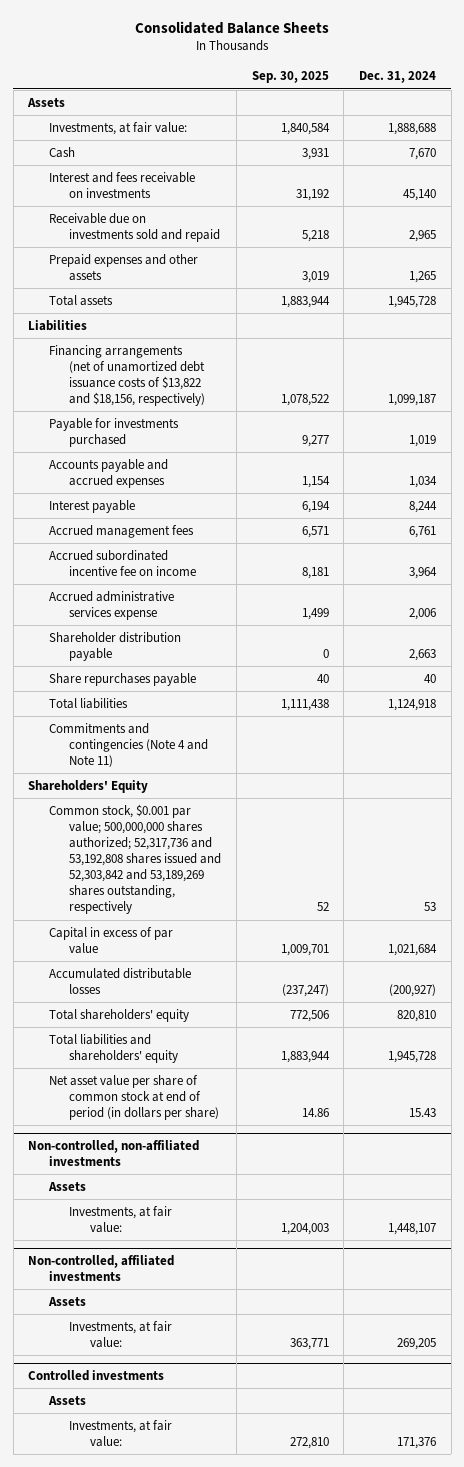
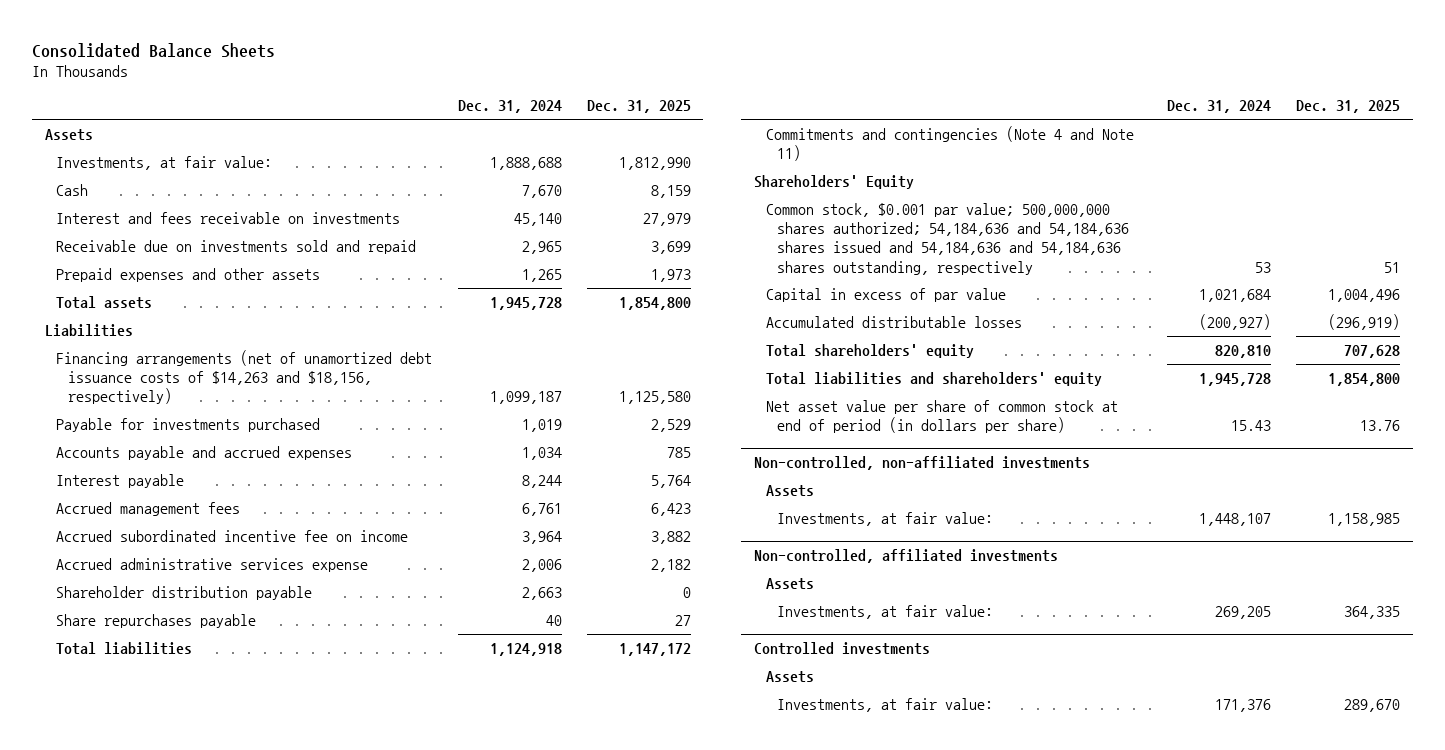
- | Sep. 30, 2025 | Dec. 31, 2024
+ | Dec. 31, 2024 | Dec. 31, 2025
- Financing arrangements (net of unamortized debt issuance costs of $13,822 and $18,156, respectively) | 1,078,522 | 1,099,187
+ Financing arrangements (net of unamortized debt issuance costs of $14,263 and $18,156, respectively) | 1,099,187 | 1,125,580
- Common stock, $0.001 par value; 500,000,000 shares authorized; 52,317,736 and 53,192,808 shares issued and 52,303,842 and 53,189,269 shares outstanding, respectively | 52 | 53
+ Common stock, $0.001 par value; 500,000,000 shares authorized; 54,184,636 and 54,184,636 shares issued and 54,184,636 and 54,184,636 shares outstanding, respectively | 53 | 51

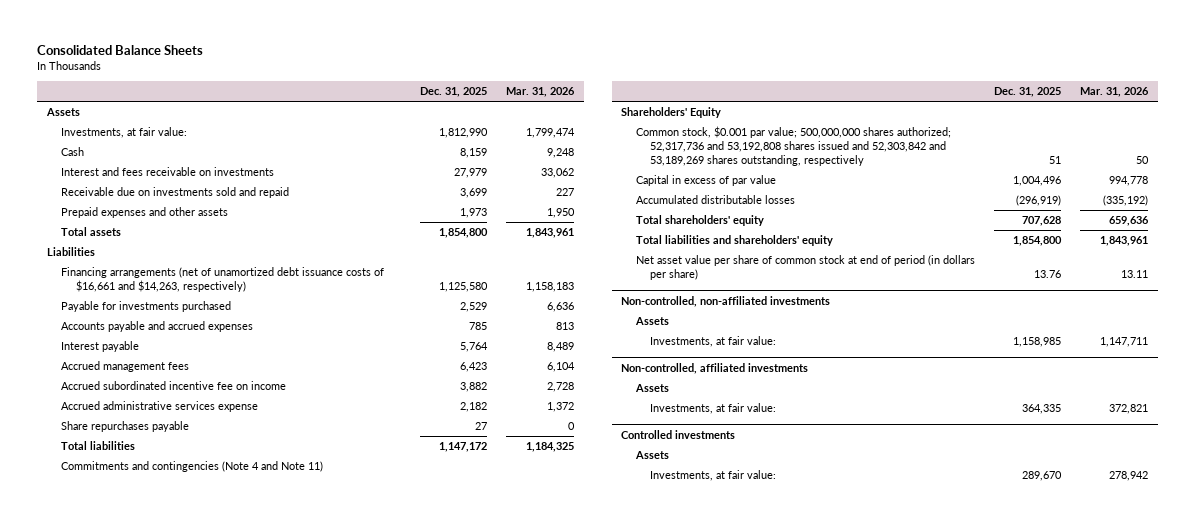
- | Dec. 31, 2024 | Dec. 31, 2025
+ | Dec. 31, 2025 | Mar. 31, 2026
- Financing arrangements (net of unamortized debt issuance costs of $14,263 and $18,156, respectively) | 1,099,187 | 1,125,580
+ Financing arrangements (net of unamortized debt issuance costs of $16,661 and $14,263, respectively) | 1,125,580 | 1,158,183
- Shareholder distribution payable | 2,663 | 0
- Common stock, $0.001 par value; 500,000,000 shares authorized; 54,184,636 and 54,184,636 shares issued and 54,184,636 and 54,184,636 shares outstanding, respectively | 53 | 51
+ Common stock, $0.001 par value; 500,000,000 shares authorized; 52,317,736 and 53,192,808 shares issued and 52,303,842 and 53,189,269 shares outstanding, respectively | 51 | 50

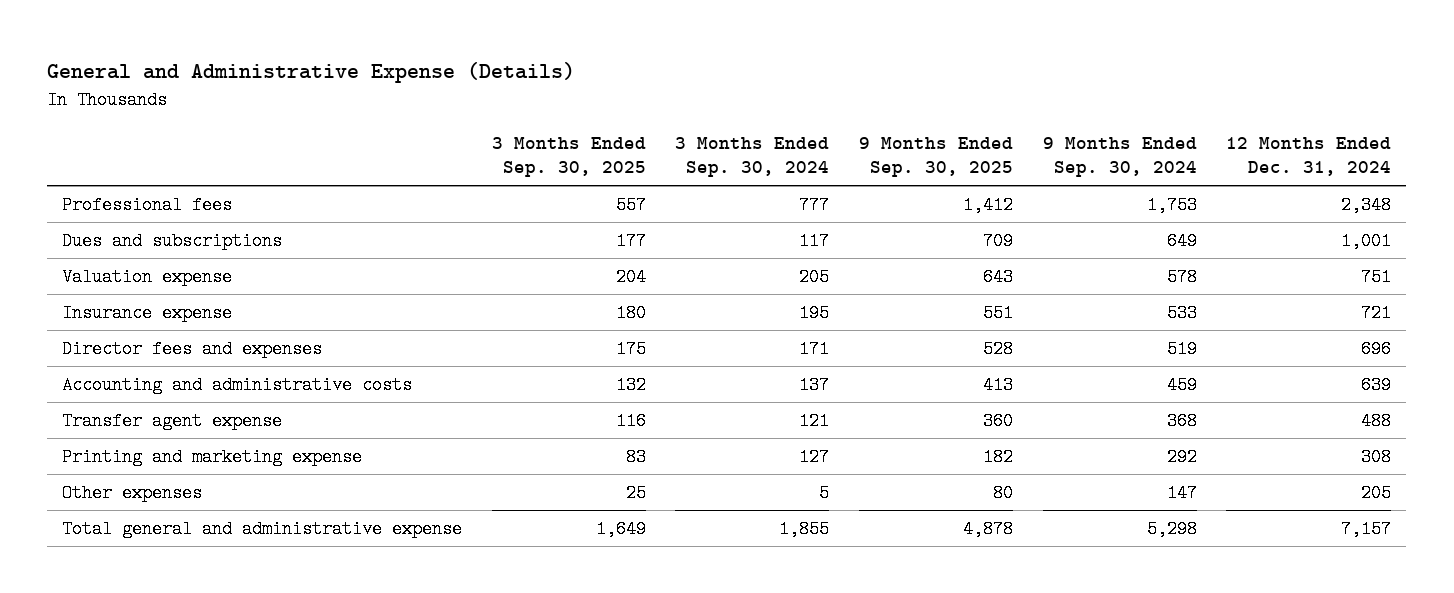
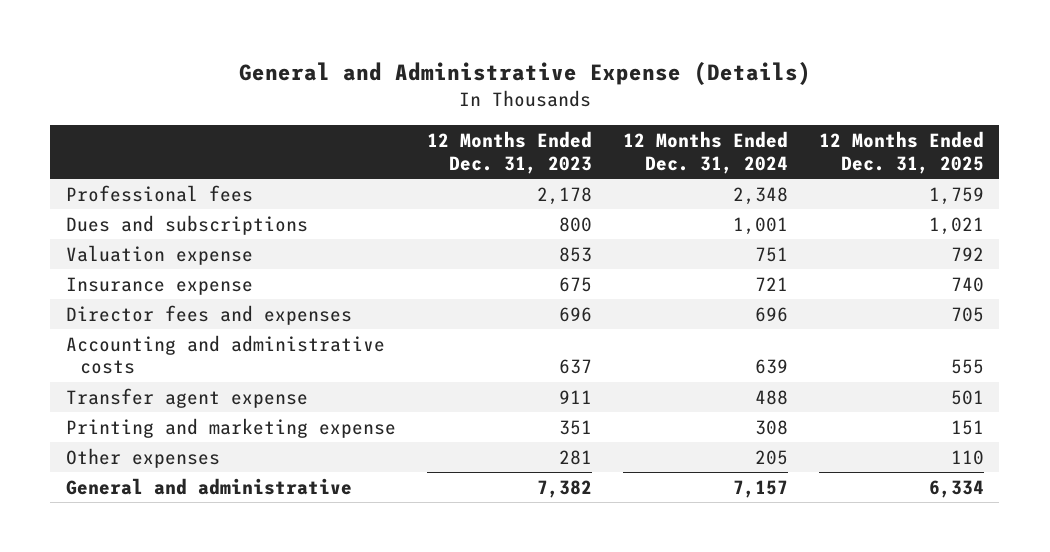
- | 3 Months Ended Sep. 30, 2025 | 3 Months Ended Sep. 30, 2024 | 9 Months Ended Sep. 30, 2025 | 9 Months Ended Sep. 30, 2024 | 12 Months Ended Dec. 31, 2024
+ | 12 Months Ended Dec. 31, 2023 | 12 Months Ended Dec. 31, 2024 | 12 Months Ended Dec. 31, 2025
- Total general and administrative expense | 1,649 | 1,855 | 4,878 | 5,298 | 7,157
+ General and administrative | 7,382 | 7,157 | 6,334

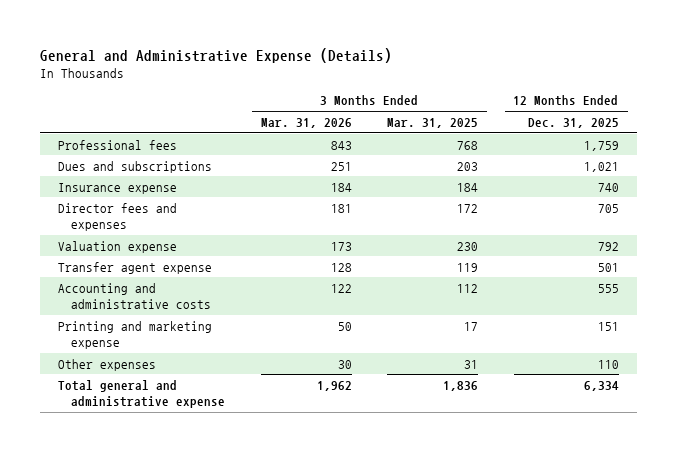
- | 12 Months Ended Dec. 31, 2023 | 12 Months Ended Dec. 31, 2024 | 12 Months Ended Dec. 31, 2025
+ | 3 Months Ended Mar. 31, 2026 | 3 Months Ended Mar. 31, 2025 | 12 Months Ended Dec. 31, 2025
moved down: Valuation expense | 173 | 230 | 792
moved down: Accounting and administrative costs | 122 | 112 | 555
- General and administrative | 7,382 | 7,157 | 6,334
+ Total general and administrative expense | 1,962 | 1,836 | 6,334

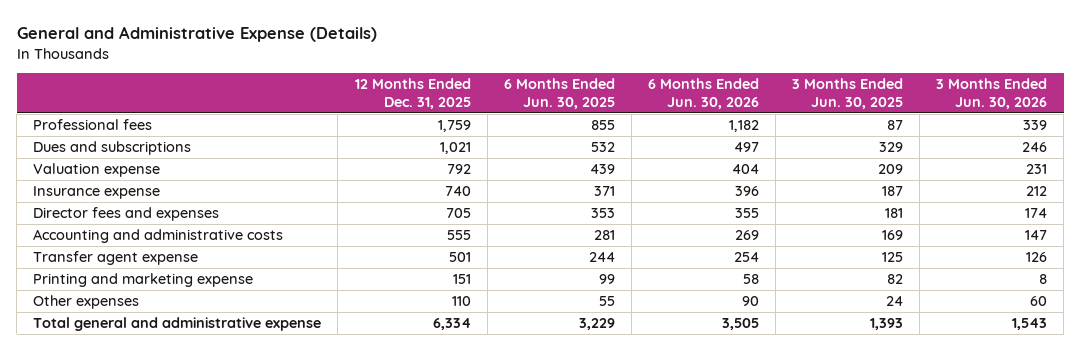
- | 3 Months Ended Mar. 31, 2026 | 3 Months Ended Mar. 31, 2025 | 12 Months Ended Dec. 31, 2025
+ | 12 Months Ended Dec. 31, 2025 | 6 Months Ended Jun. 30, 2025 | 6 Months Ended Jun. 30, 2026 | 3 Months Ended Jun. 30, 2025 | 3 Months Ended Jun. 30, 2026
moved up: Valuation expense | 792 | 439 | 404 | 209 | 231
moved down: Transfer agent expense | 501 | 244 | 254 | 125 | 126

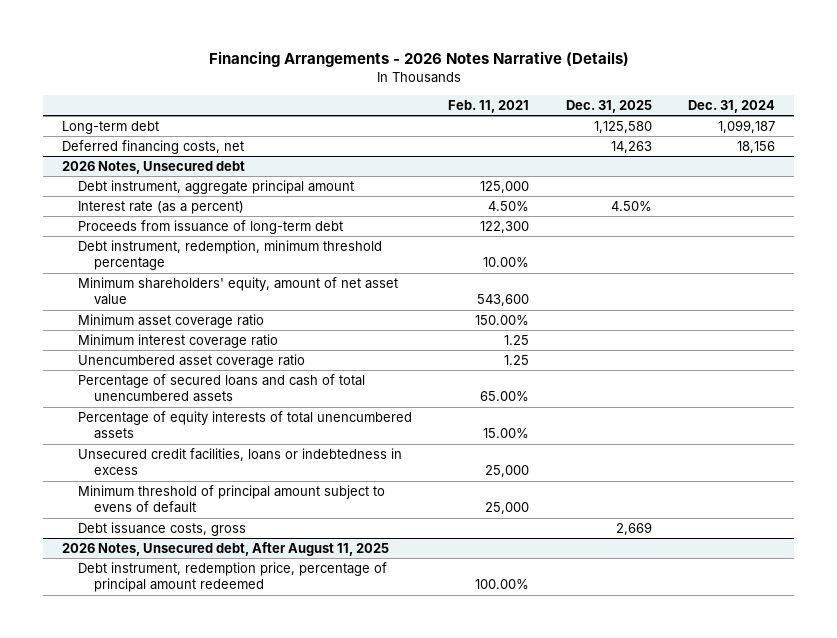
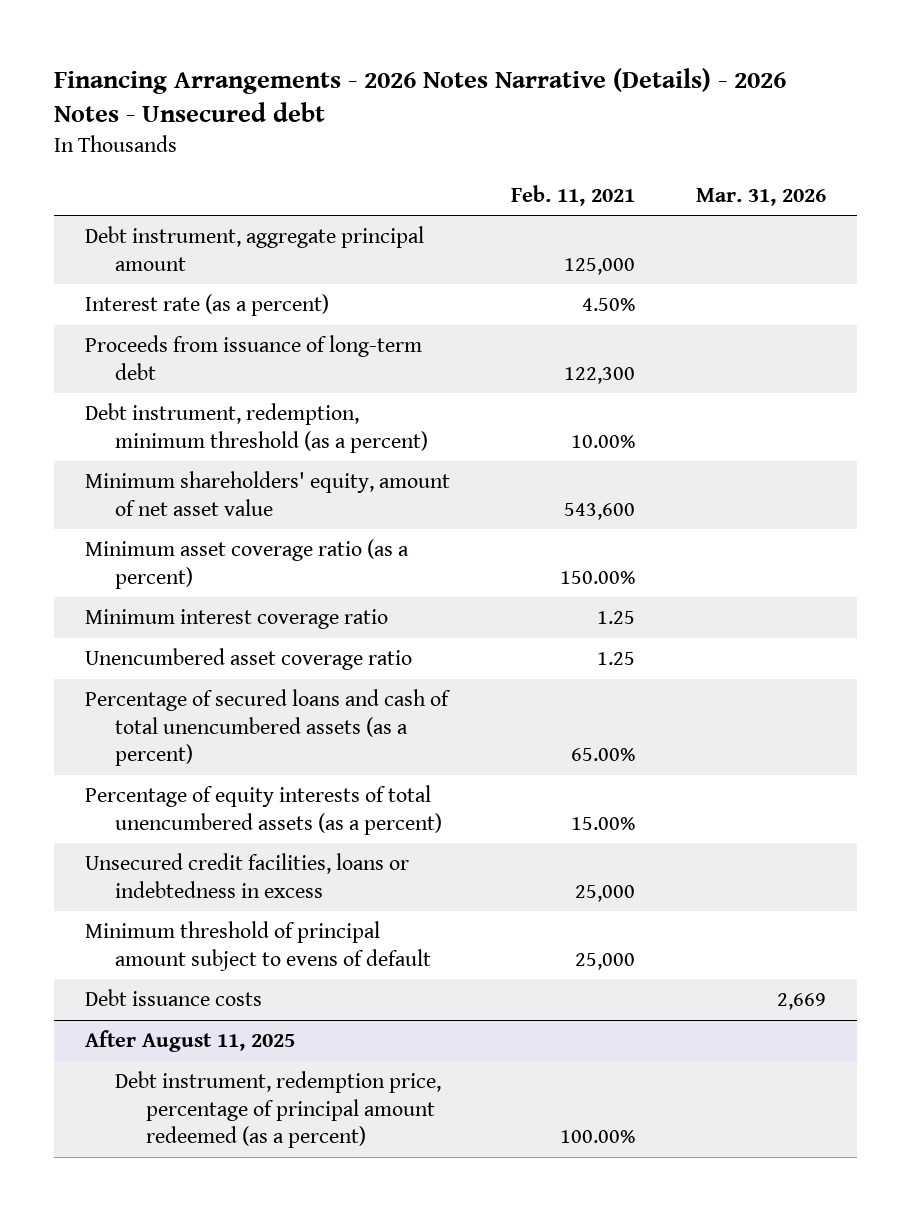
- Financing Arrangements - 2026 Notes Narrative (Details)
+ Financing Arrangements - 2026 Notes Narrative (Details) - 2026 Notes - Unsecured debt
- | Feb. 11, 2021 | Dec. 31, 2025 | Dec. 31, 2024
+ | Feb. 11, 2021 | Mar. 31, 2026
- Long-term debt | | 1,125,580 | 1,099,187
- Deferred financing costs, net | | 14,263 | 18,156
- 2026 Notes, Unsecured debt
- Debt instrument, redemption, minimum threshold percentage | 10.00% | |
+ Debt instrument, redemption, minimum threshold (as a percent) | 10.00% |
- Minimum asset coverage ratio | 150.00% | |
+ Minimum asset coverage ratio (as a percent) | 150.00% |
- Percentage of secured loans and cash of total unencumbered assets | 65.00% | |
- Percentage of equity interests of total unencumbered assets | 15.00% | |
+ Percentage of secured loans and cash of total unencumbered assets (as a percent) | 65.00% |
+ Percentage of equity interests of total unencumbered assets (as a percent) | 15.00% |
- Debt issuance costs, gross | | 2,669 |
- 2026 Notes, Unsecured debt, After August 11, 2025
- Debt instrument, redemption price, percentage of principal amount redeemed | 100.00% | |
+ Debt issuance costs | | 2,669
+ After August 11, 2025
+ Debt instrument, redemption price, percentage of principal amount redeemed (as a percent) | 100.00% |

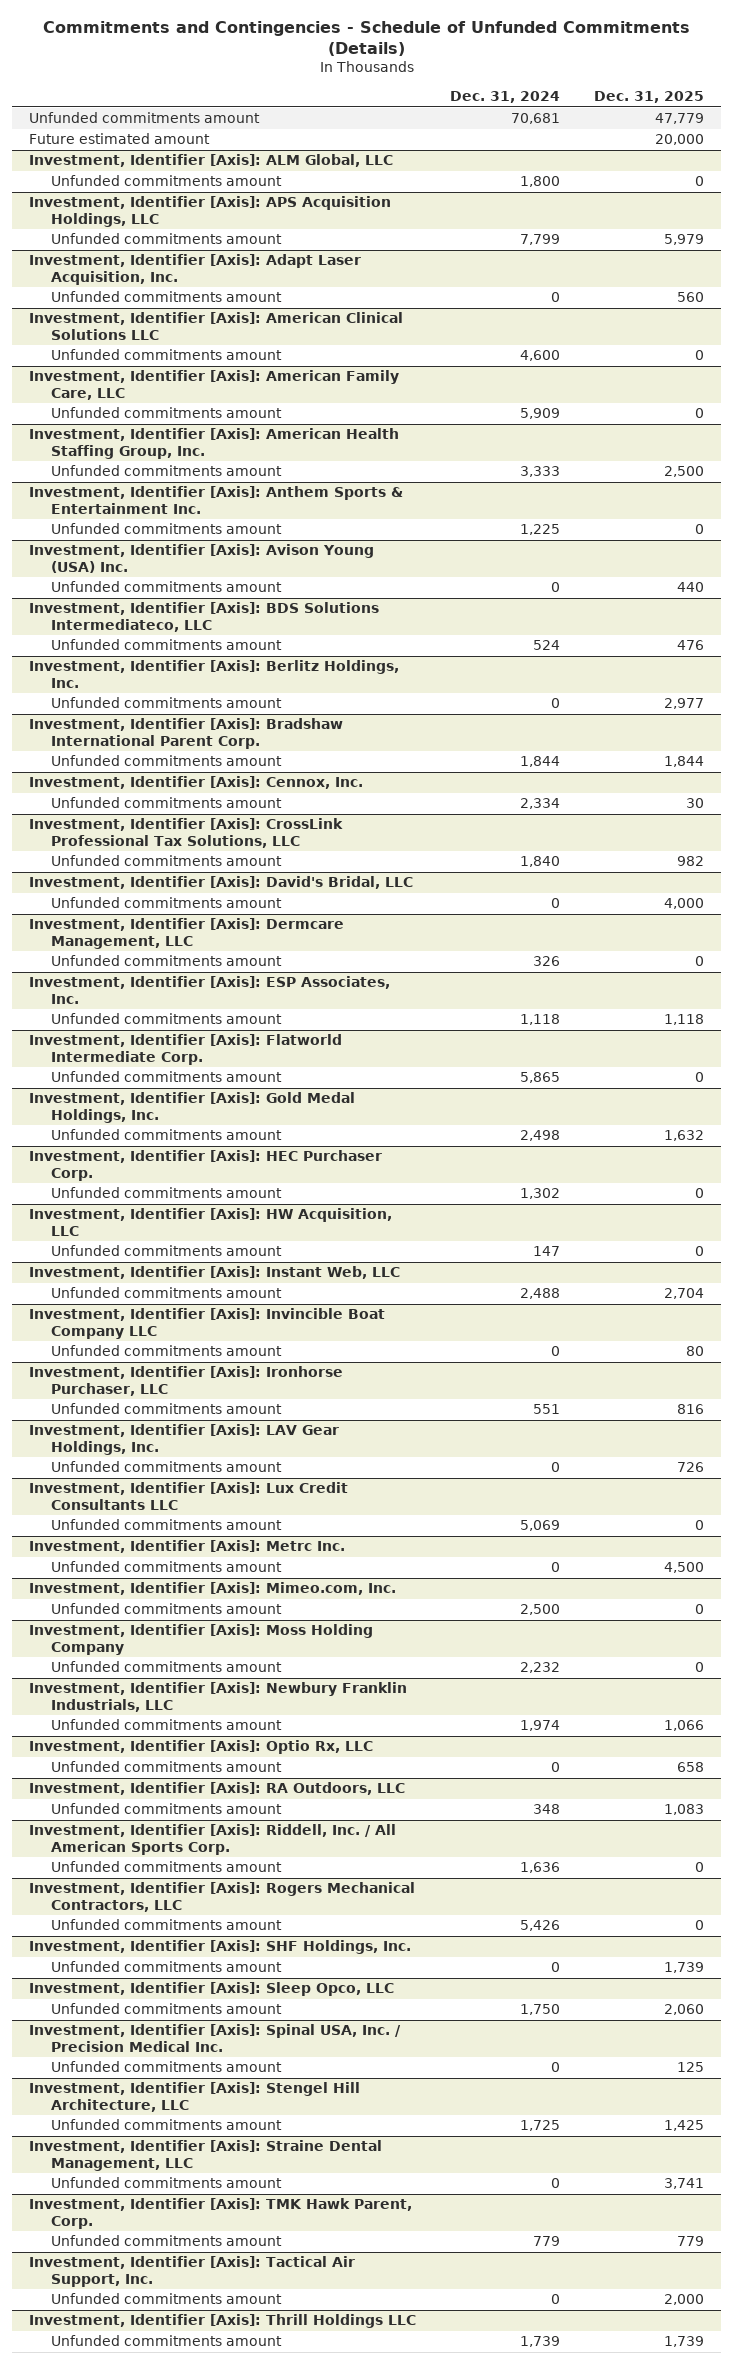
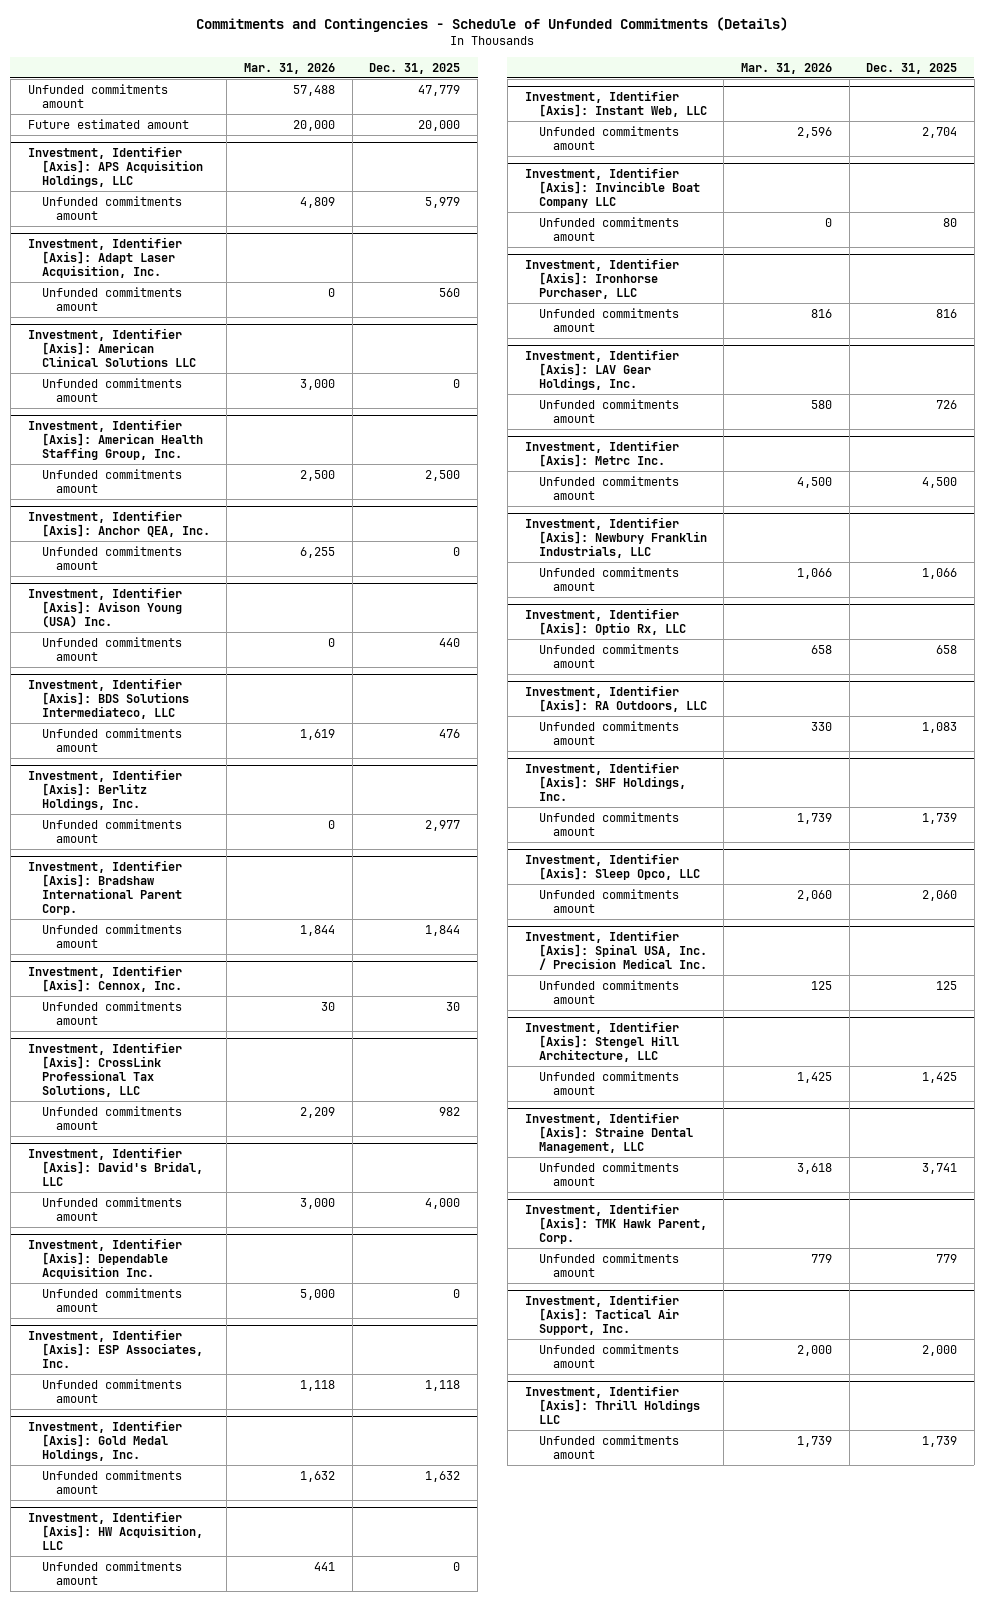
- | Dec. 31, 2024 | Dec. 31, 2025
+ | Mar. 31, 2026 | Dec. 31, 2025
- Investment, Identifier [Axis]: ALM Global, LLC
- Unfunded commitments amount | 1,800 | 0
- Investment, Identifier [Axis]: American Family Care, LLC
- Unfunded commitments amount | 5,909 | 0
- Investment, Identifier [Axis]: Anthem Sports & Entertainment Inc.
+ Investment, Identifier [Axis]: Anchor QEA, Inc.
- Investment, Identifier [Axis]: Dermcare Management, LLC
+ Investment, Identifier [Axis]: Dependable Acquisition Inc.
- Investment, Identifier [Axis]: Flatworld Intermediate Corp.
- Unfunded commitments amount | 5,865 | 0
- Investment, Identifier [Axis]: HEC Purchaser Corp.
- Unfunded commitments amount | 1,302 | 0
- Investment, Identifier [Axis]: Lux Credit Consultants LLC
- Unfunded commitments amount | 5,069 | 0
- Investment, Identifier [Axis]: Mimeo.com, Inc.
- Unfunded commitments amount | 2,500 | 0
- Investment, Identifier [Axis]: Moss Holding Company
- Unfunded commitments amount | 2,232 | 0
- Investment, Identifier [Axis]: Riddell, Inc. / All American Sports Corp.
- Unfunded commitments amount | 1,636 | 0
- Investment, Identifier [Axis]: Rogers Mechanical Contractors, LLC
- Unfunded commitments amount | 5,426 | 0

